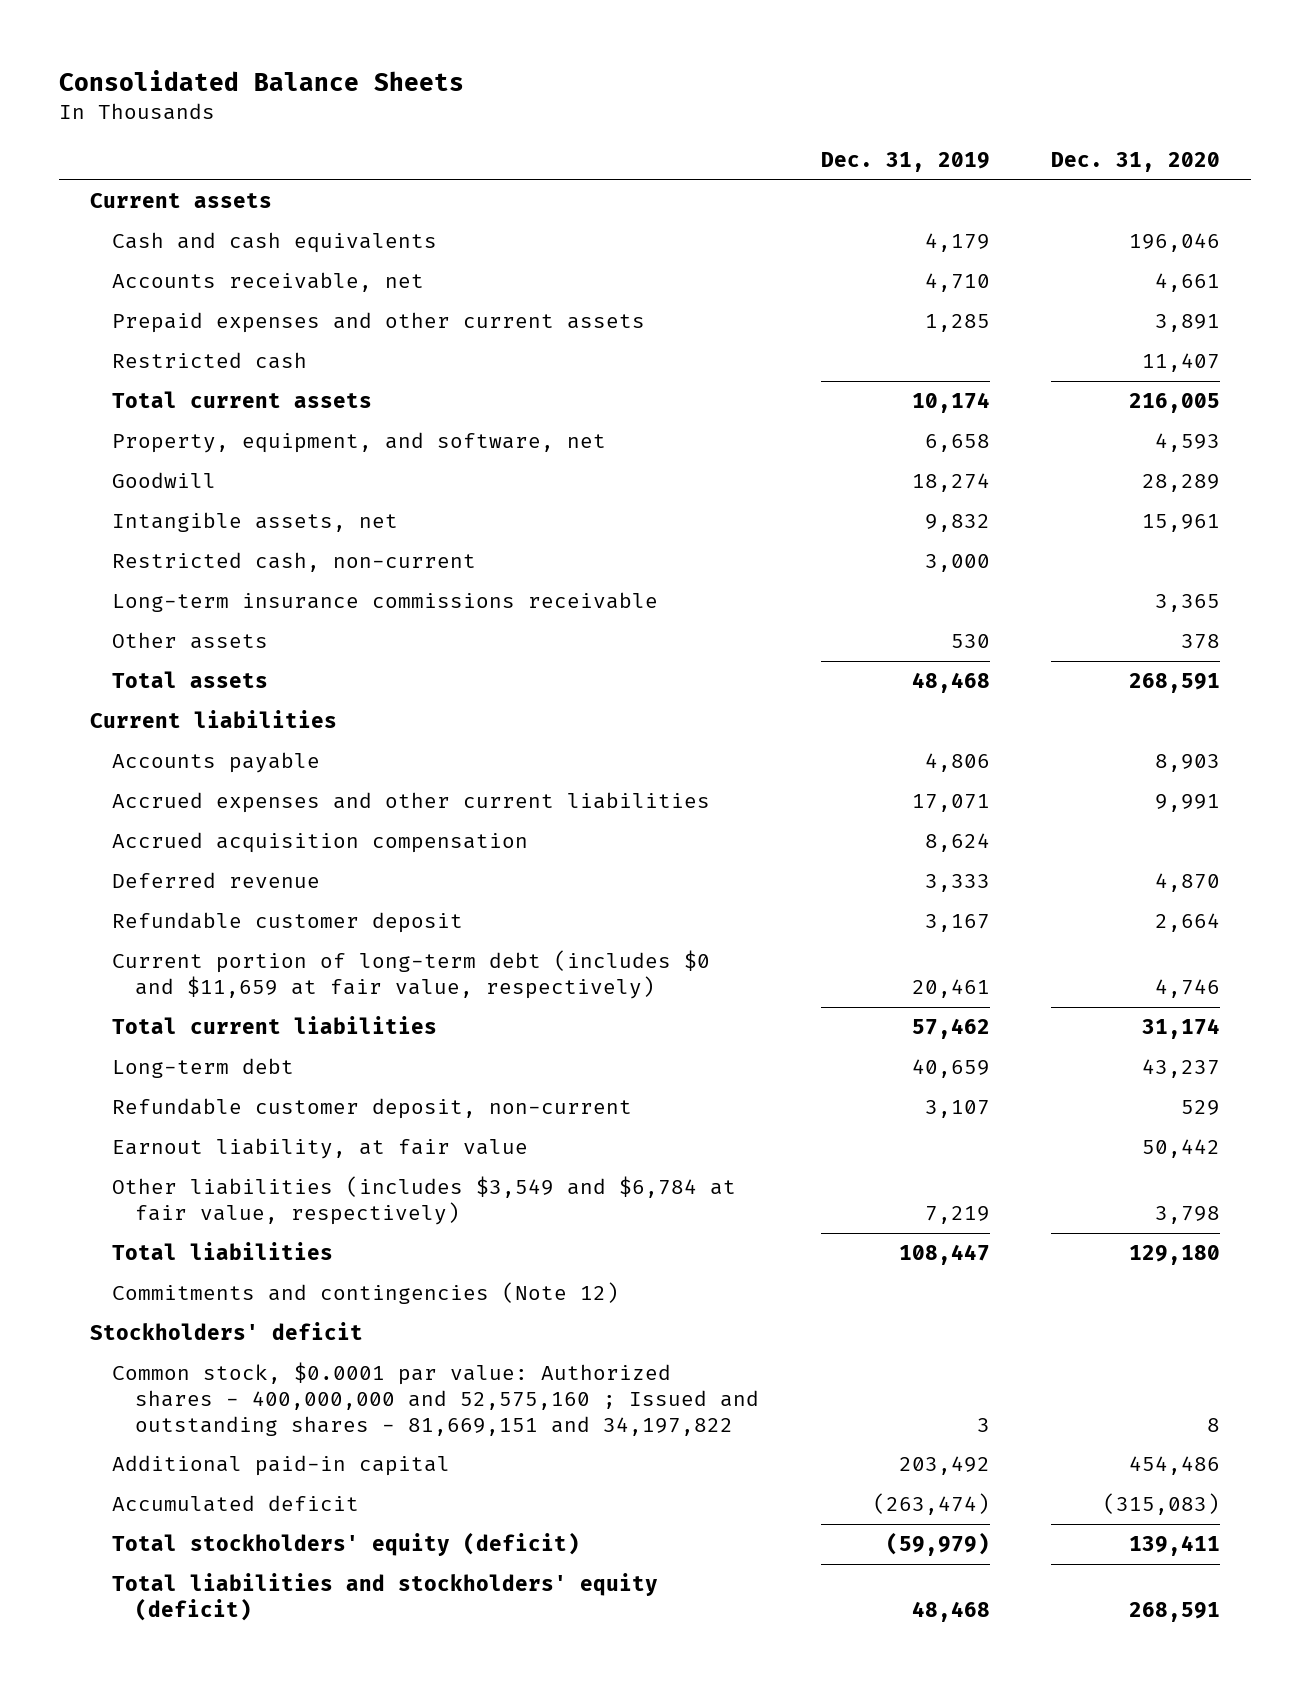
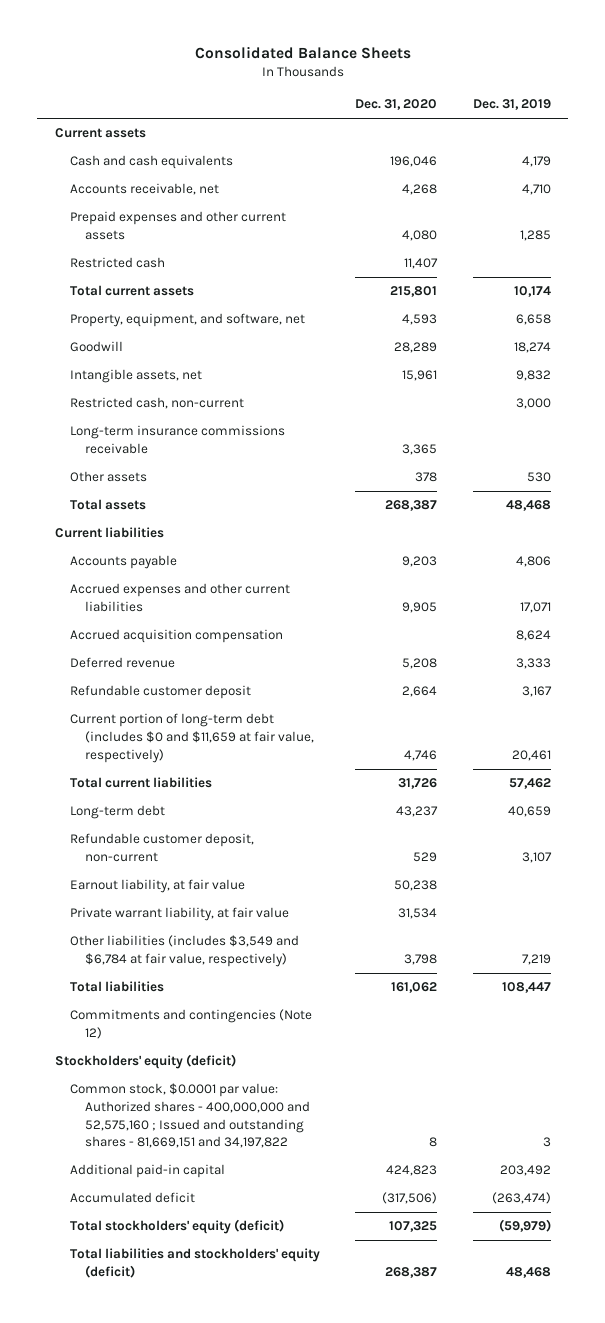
- | Dec. 31, 2019 | Dec. 31, 2020
+ | Dec. 31, 2020 | Dec. 31, 2019
- Accounts receivable, net | 4,710 | 4,661
- Prepaid expenses and other current assets | 1,285 | 3,891
+ Accounts receivable, net | 4,268 | 4,710
+ Prepaid expenses and other current assets | 4,080 | 1,285
- Total current assets | 10,174 | 216,005
+ Total current assets | 215,801 | 10,174
- Total assets | 48,468 | 268,591
+ Total assets | 268,387 | 48,468
- Accounts payable | 4,806 | 8,903
- Accrued expenses and other current liabilities | 17,071 | 9,991
+ Accounts payable | 9,203 | 4,806
+ Accrued expenses and other current liabilities | 9,905 | 17,071
- Deferred revenue | 3,333 | 4,870
+ Deferred revenue | 5,208 | 3,333
- Total current liabilities | 57,462 | 31,174
+ Total current liabilities | 31,726 | 57,462
- Earnout liability, at fair value | | 50,442
+ Earnout liability, at fair value | 50,238 |
+ Private warrant liability, at fair value | 31,534 |
- Total liabilities | 108,447 | 129,180
+ Total liabilities | 161,062 | 108,447
- Stockholders' deficit
+ Stockholders' equity (deficit)
- Additional paid-in capital | 203,492 | 454,486
- Accumulated deficit | (263,474) | (315,083)
- Total stockholders' equity (deficit) | (59,979) | 139,411
- Total liabilities and stockholders' equity (deficit) | 48,468 | 268,591
+ Additional paid-in capital | 424,823 | 203,492
+ Accumulated deficit | (317,506) | (263,474)
+ Total stockholders' equity (deficit) | 107,325 | (59,979)
+ Total liabilities and stockholders' equity (deficit) | 268,387 | 48,468

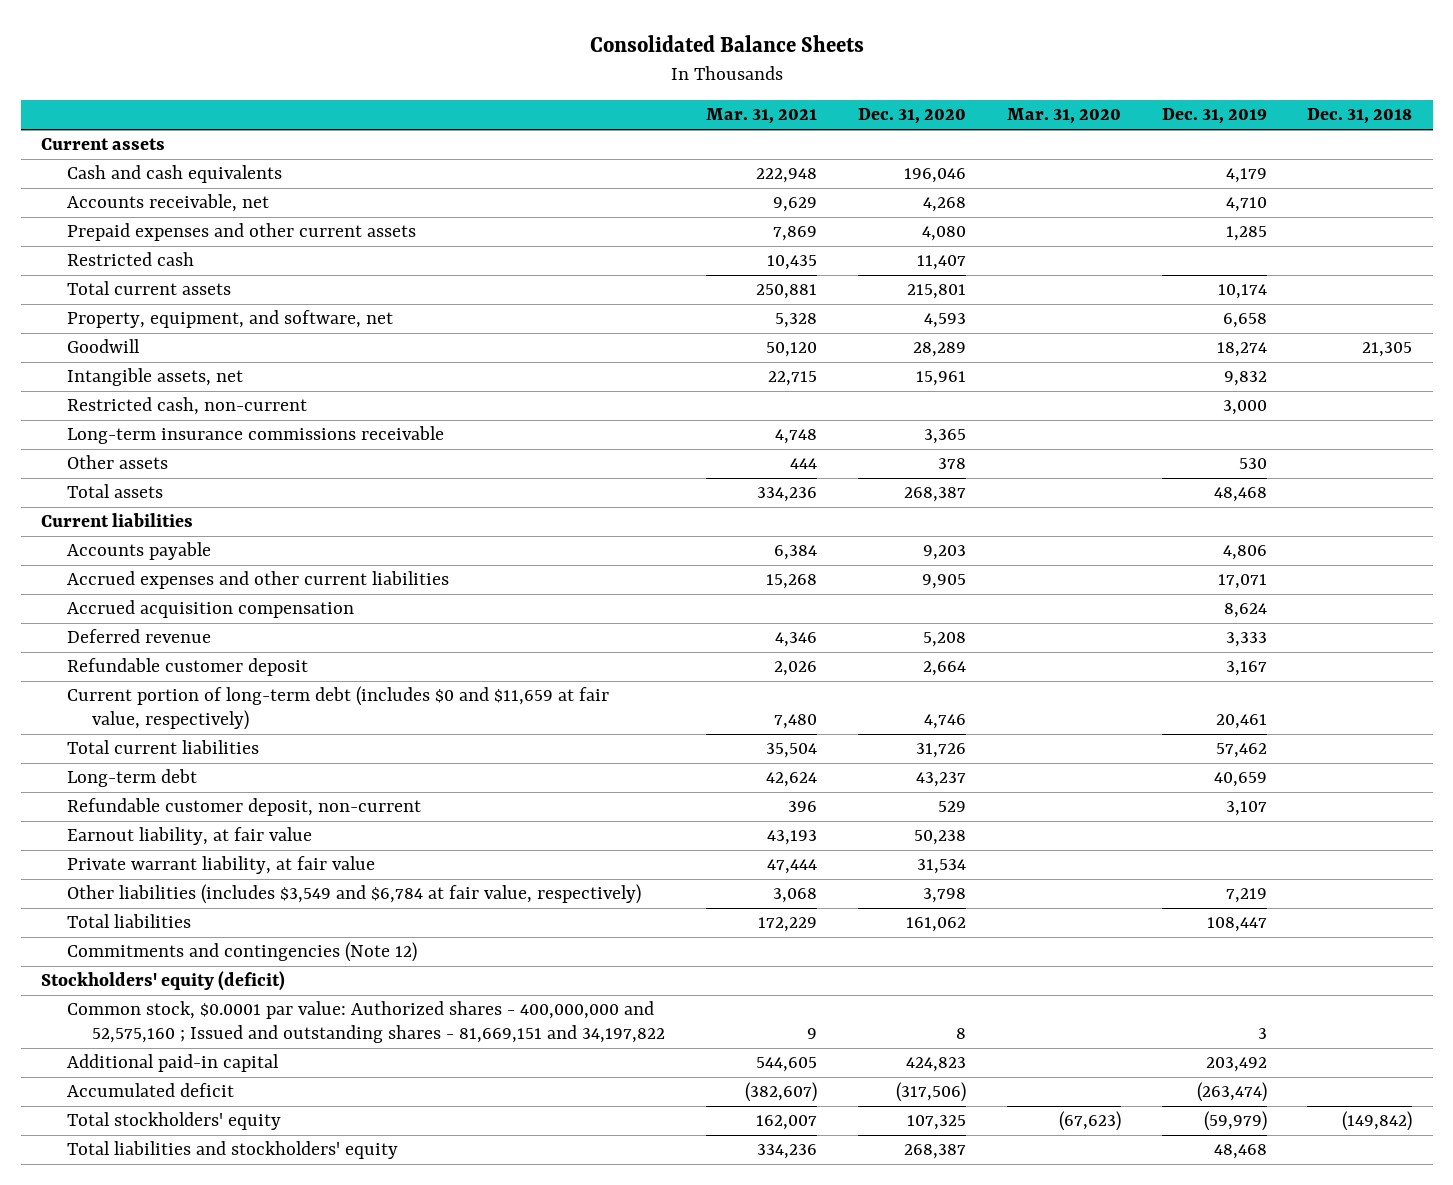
- | Dec. 31, 2020 | Dec. 31, 2019
+ | Mar. 31, 2021 | Dec. 31, 2020 | Mar. 31, 2020 | Dec. 31, 2019 | Dec. 31, 2018
- Total stockholders' equity (deficit) | 107,325 | (59,979)
- Total liabilities and stockholders' equity (deficit) | 268,387 | 48,468
+ Total stockholders' equity | 162,007 | 107,325 | (67,623) | (59,979) | (149,842)
+ Total liabilities and stockholders' equity | 334,236 | 268,387 | | 48,468 |

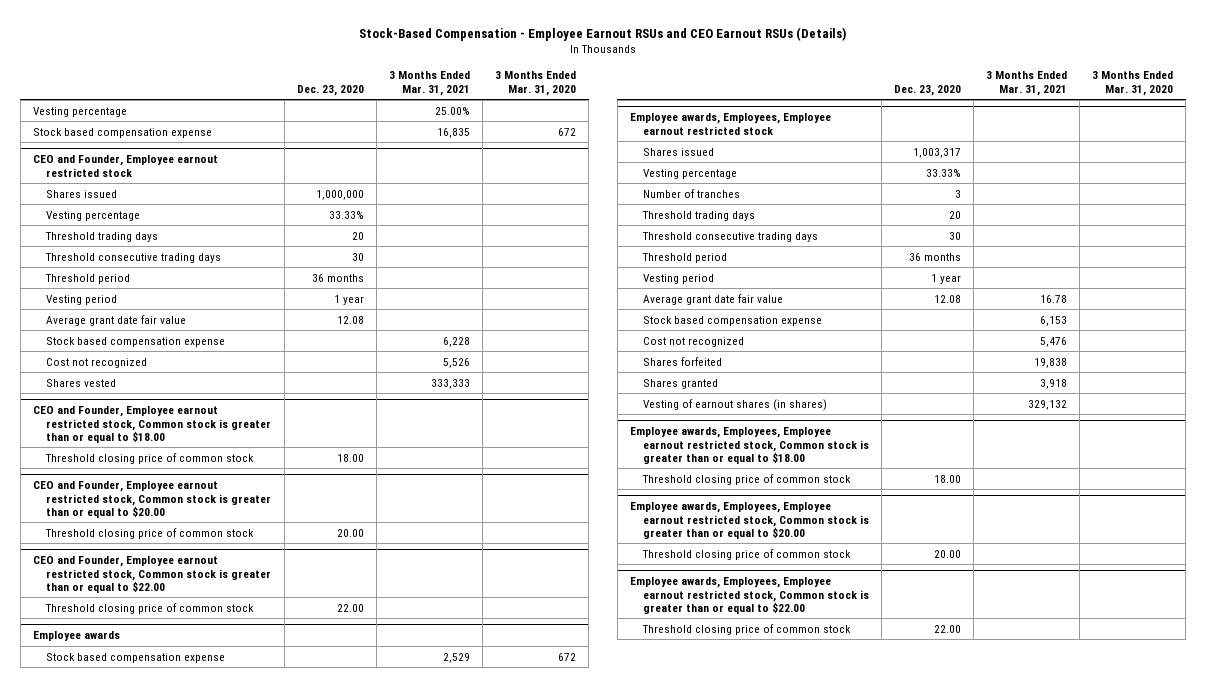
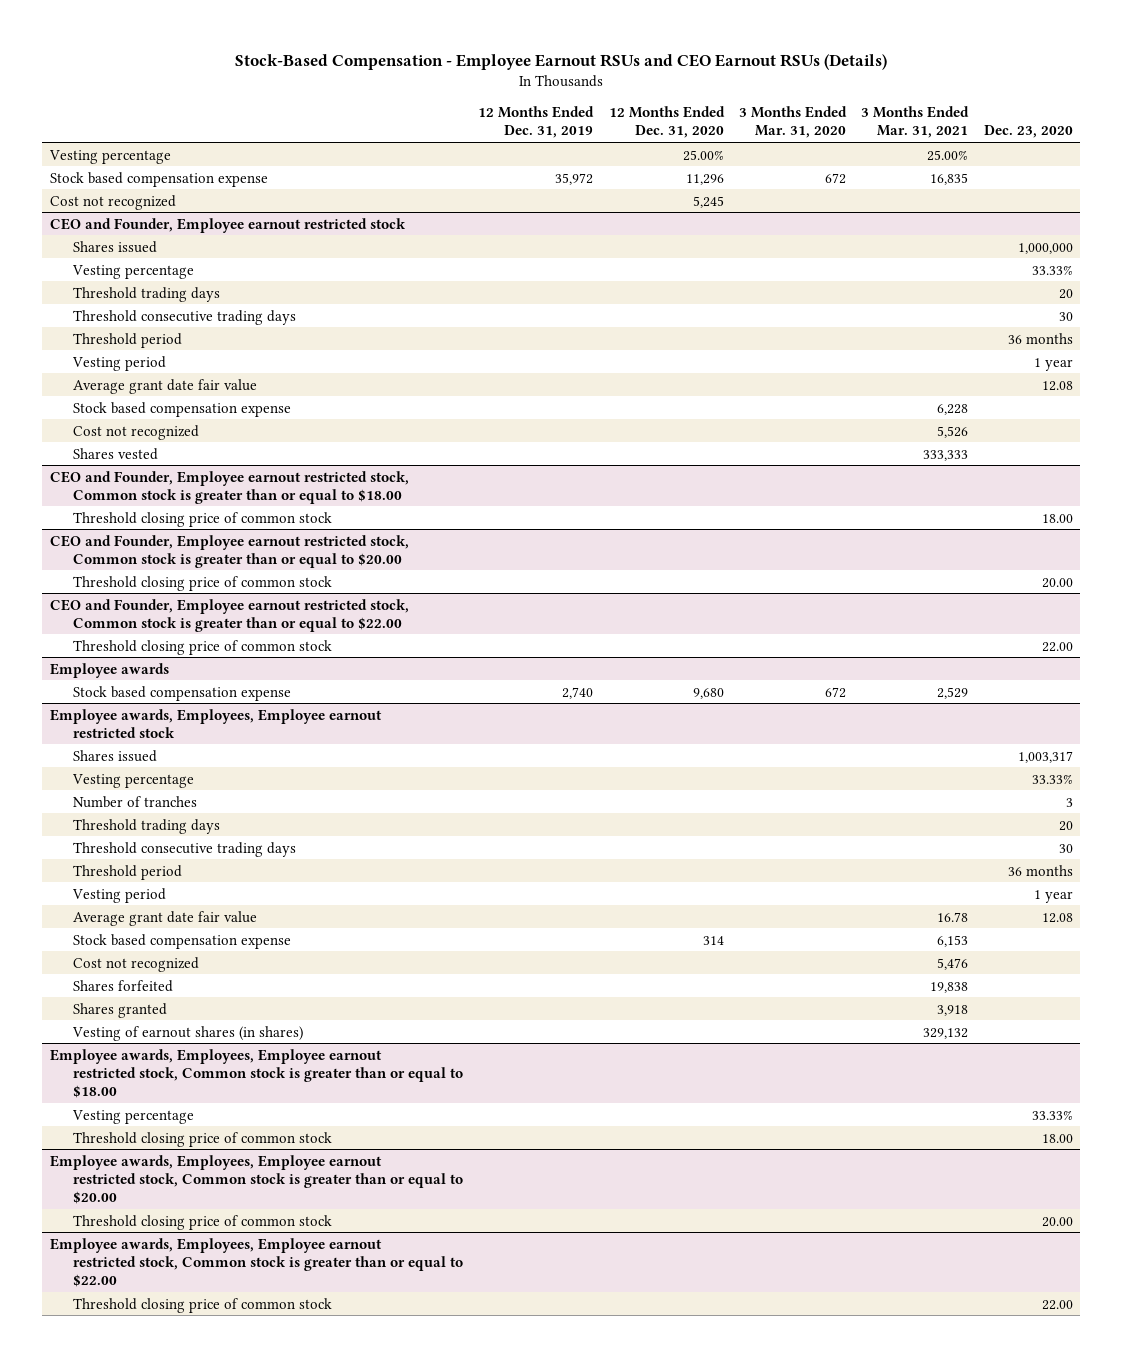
- | Dec. 23, 2020 | 3 Months Ended Mar. 31, 2021 | 3 Months Ended Mar. 31, 2020
+ | 12 Months Ended Dec. 31, 2019 | 12 Months Ended Dec. 31, 2020 | 3 Months Ended Mar. 31, 2020 | 3 Months Ended Mar. 31, 2021 | Dec. 23, 2020
+ Cost not recognized | | 5,245 | | |
@ Employee awards, Employees, Employee earnout restricted stock, Common stock is greater than or equal to $18.00
+ Vesting percentage | | | | | 33.33%

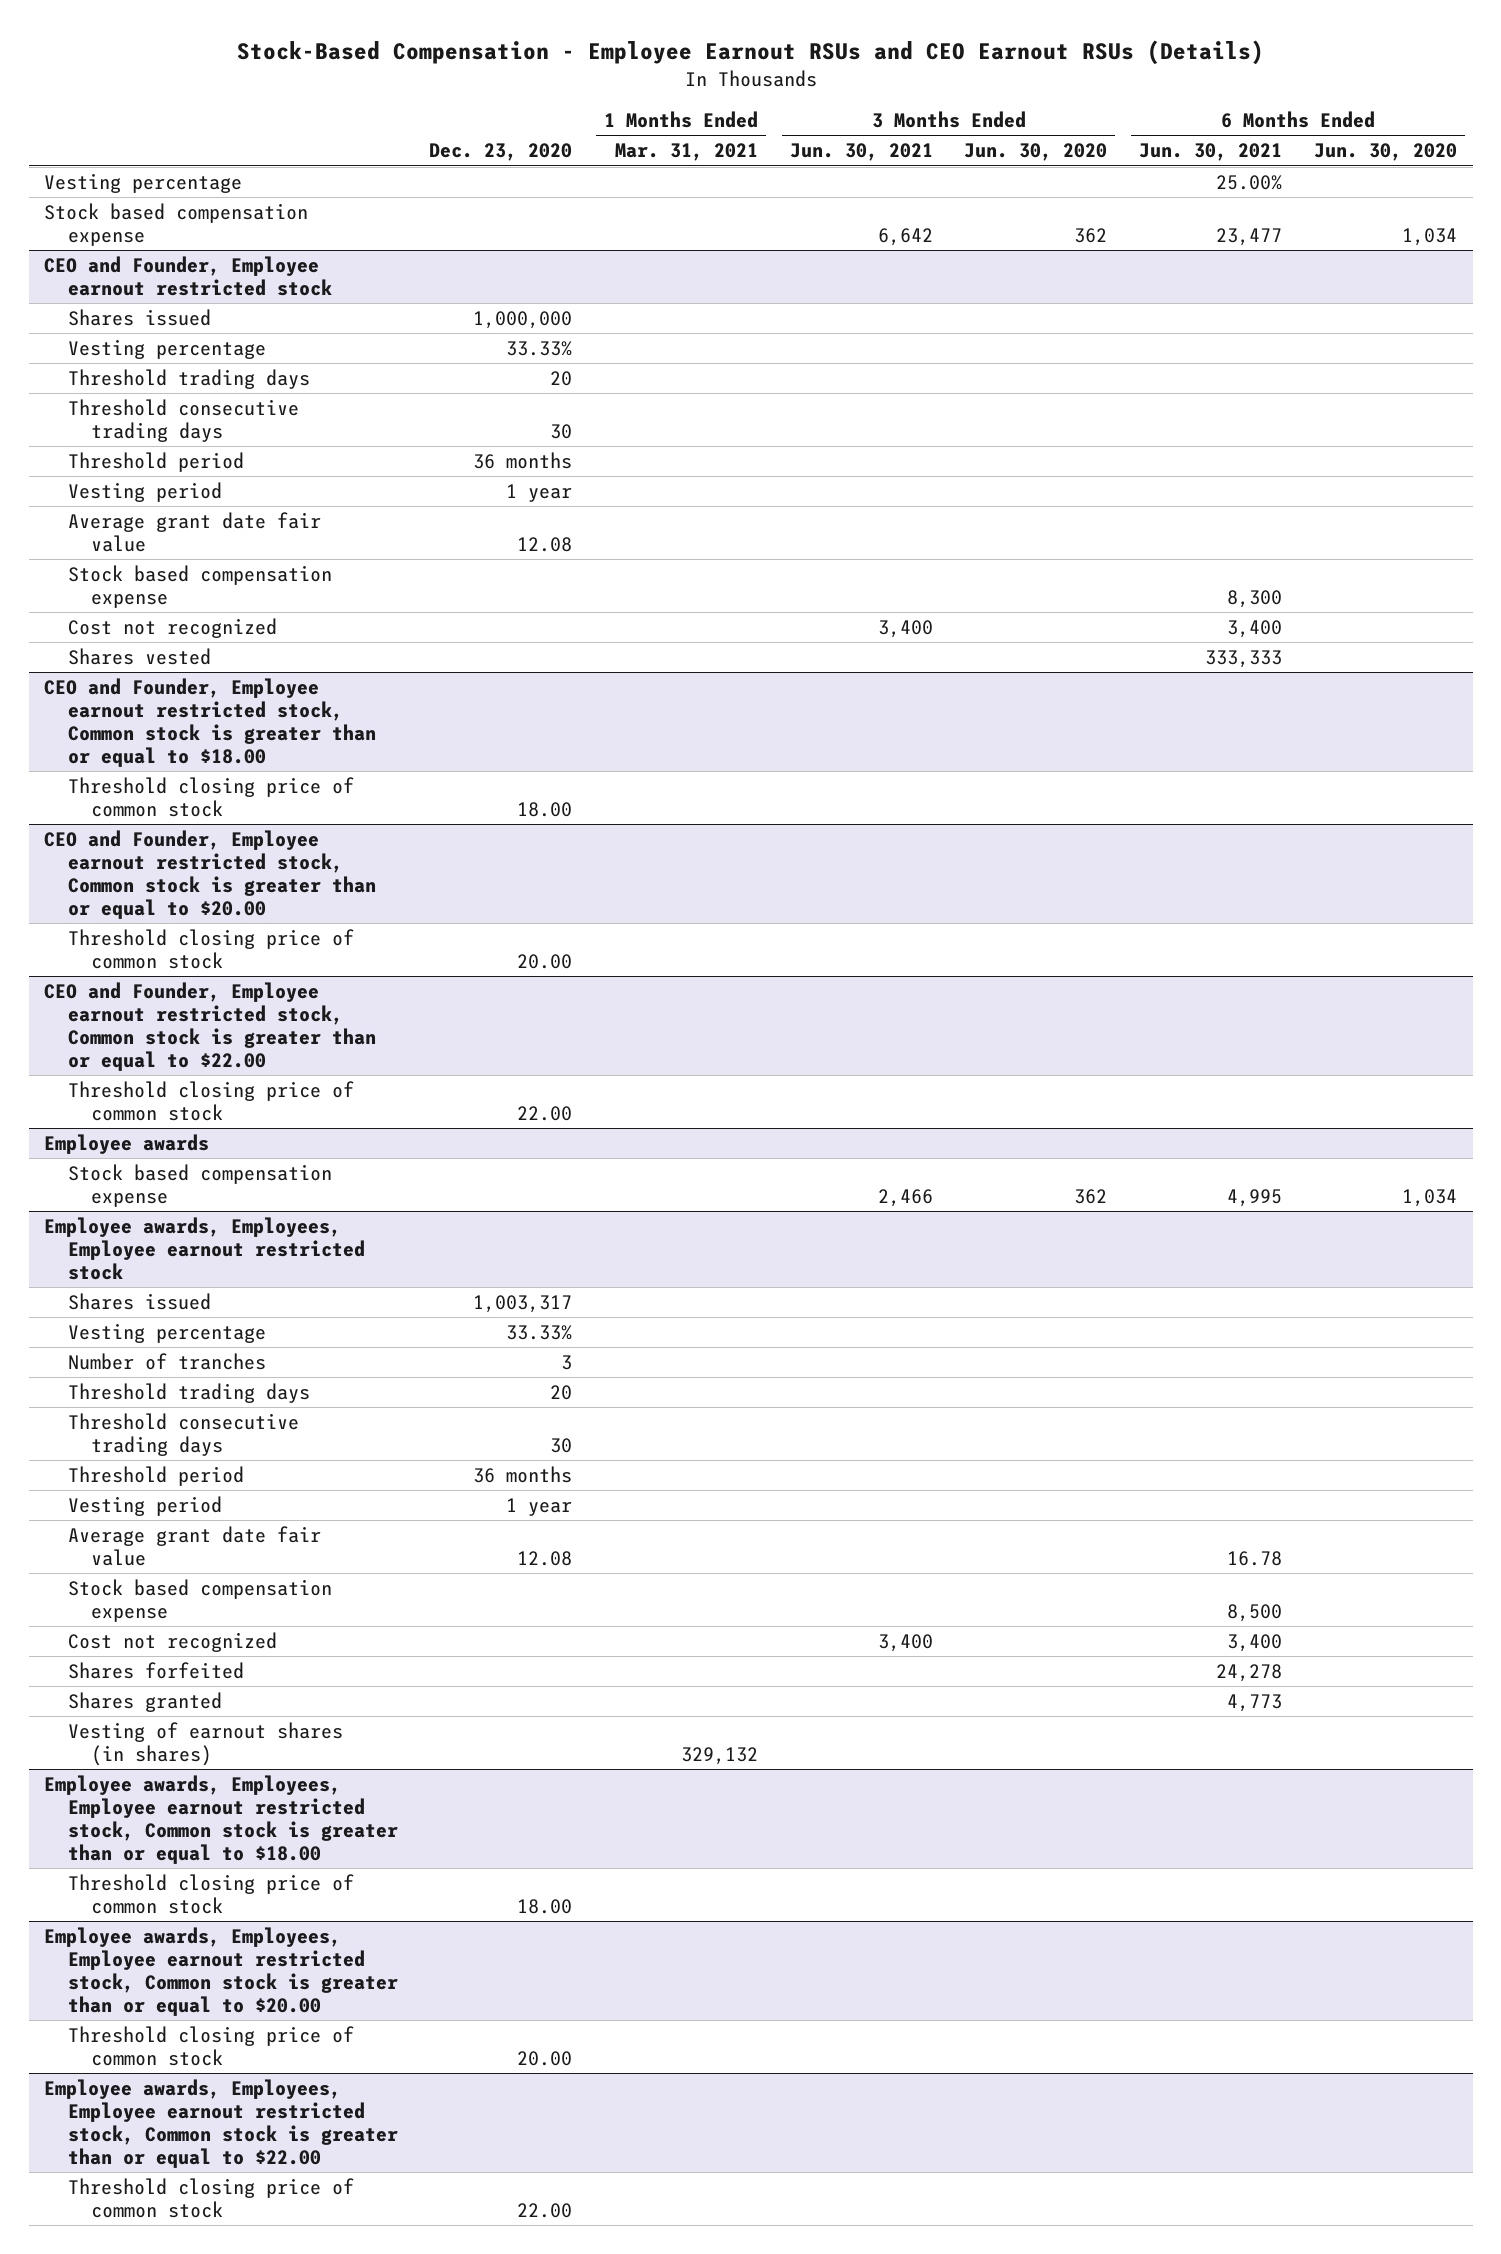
- | 12 Months Ended Dec. 31, 2019 | 12 Months Ended Dec. 31, 2020 | 3 Months Ended Mar. 31, 2020 | 3 Months Ended Mar. 31, 2021 | Dec. 23, 2020
+ | Dec. 23, 2020 | 1 Months Ended Mar. 31, 2021 | 3 Months Ended Jun. 30, 2021 | 3 Months Ended Jun. 30, 2020 | 6 Months Ended Jun. 30, 2021 | 6 Months Ended Jun. 30, 2020
- Cost not recognized | | 5,245 | | |
@ Employee awards, Employees, Employee earnout restricted stock, Common stock is greater than or equal to $18.00
- Vesting percentage | | | | | 33.33%

